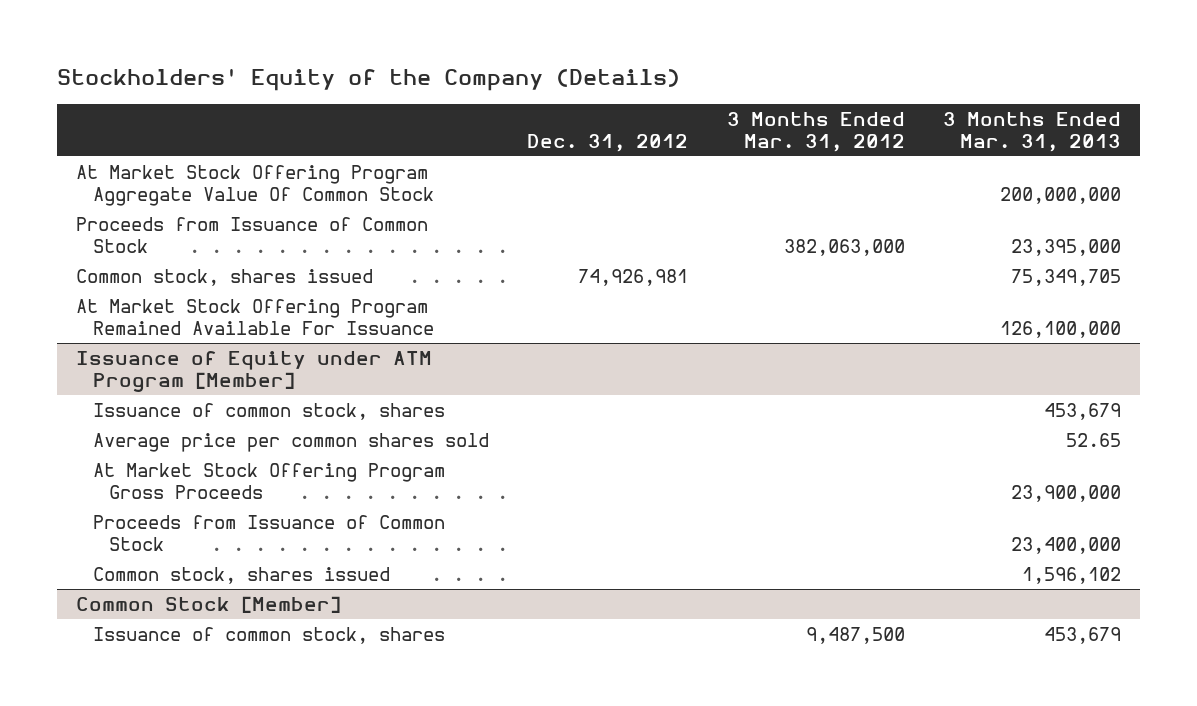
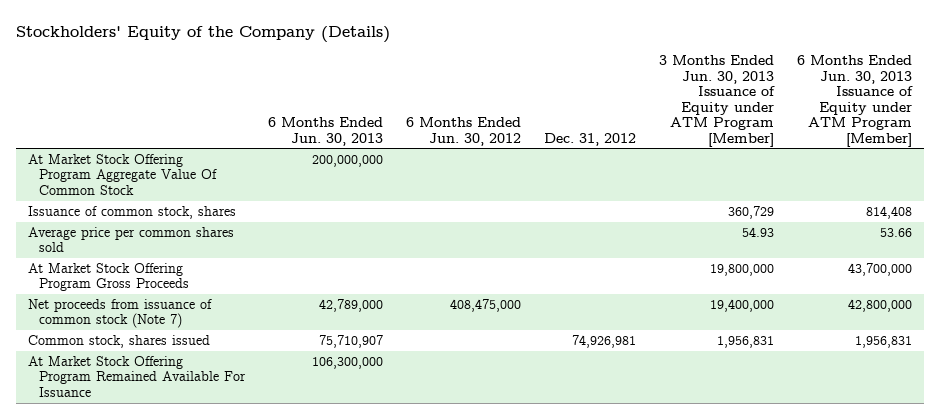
- | Dec. 31, 2012 | 3 Months Ended Mar. 31, 2012 | 3 Months Ended Mar. 31, 2013
+ | 6 Months Ended Jun. 30, 2013 | 6 Months Ended Jun. 30, 2012 | Dec. 31, 2012 | 3 Months Ended Jun. 30, 2013 Issuance of Equity under ATM Program [Member] | 6 Months Ended Jun. 30, 2013 Issuance of Equity under ATM Program [Member]
- Proceeds from Issuance of Common Stock | | 382,063,000 | 23,395,000
+ Issuance of common stock, shares | | | | 360,729 | 814,408
+ Average price per common shares sold | | | | 54.93 | 53.66
+ At Market Stock Offering Program Gross Proceeds | | | | 19,800,000 | 43,700,000
+ Net proceeds from issuance of common stock (Note 7) | 42,789,000 | 408,475,000 | | 19,400,000 | 42,800,000
- Issuance of Equity under ATM Program [Member]
- Issuance of common stock, shares | | | 453,679
- Average price per common shares sold | | | 52.65
- At Market Stock Offering Program Gross Proceeds | | | 23,900,000
- Proceeds from Issuance of Common Stock | | | 23,400,000
- Common stock, shares issued | | | 1,596,102
- Common Stock [Member]
- Issuance of common stock, shares | | 9,487,500 | 453,679

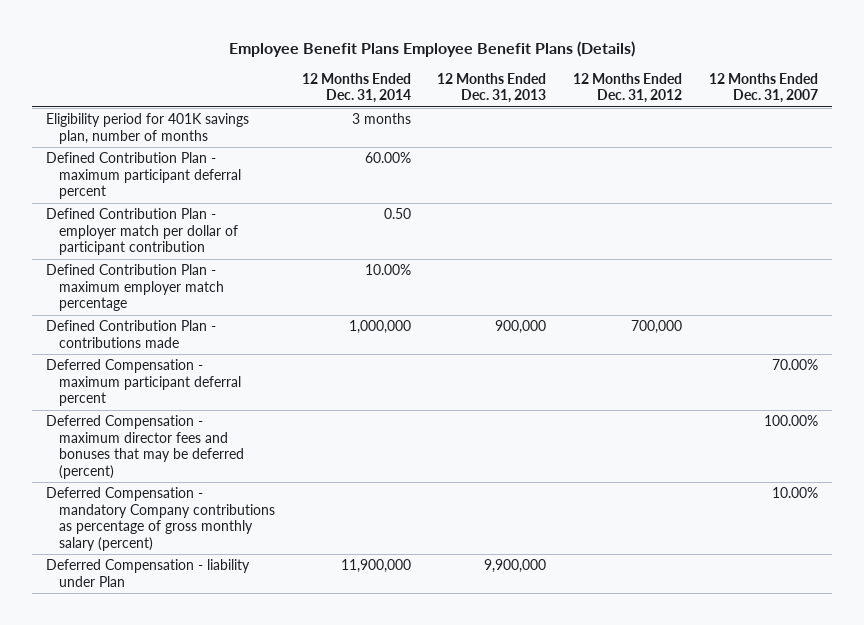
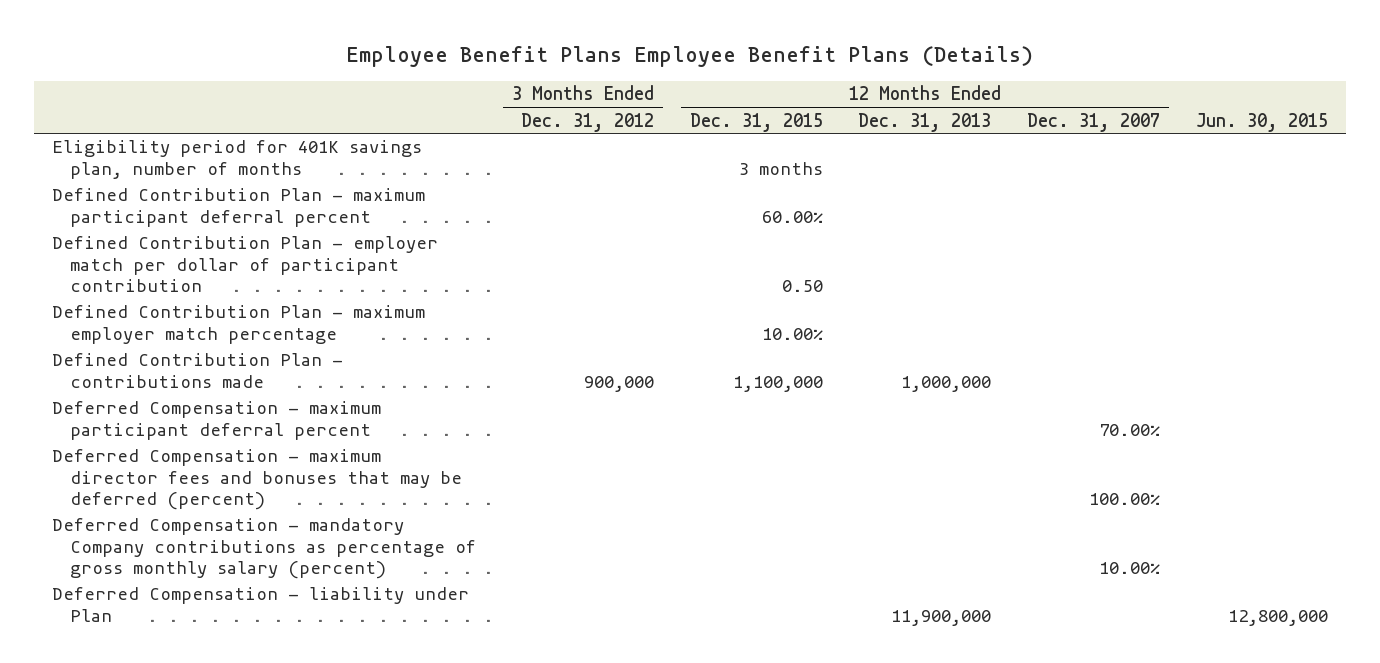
- | 12 Months Ended Dec. 31, 2014 | 12 Months Ended Dec. 31, 2013 | 12 Months Ended Dec. 31, 2012 | 12 Months Ended Dec. 31, 2007
+ | 3 Months Ended Dec. 31, 2012 | 12 Months Ended Dec. 31, 2015 | 12 Months Ended Dec. 31, 2013 | 12 Months Ended Dec. 31, 2007 | Jun. 30, 2015
- Defined Contribution Plan - contributions made | 1,000,000 | 900,000 | 700,000 |
+ Defined Contribution Plan - contributions made | 900,000 | 1,100,000 | 1,000,000 | |
- Deferred Compensation - liability under Plan | 11,900,000 | 9,900,000 | |
+ Deferred Compensation - liability under Plan | | | 11,900,000 | | 12,800,000

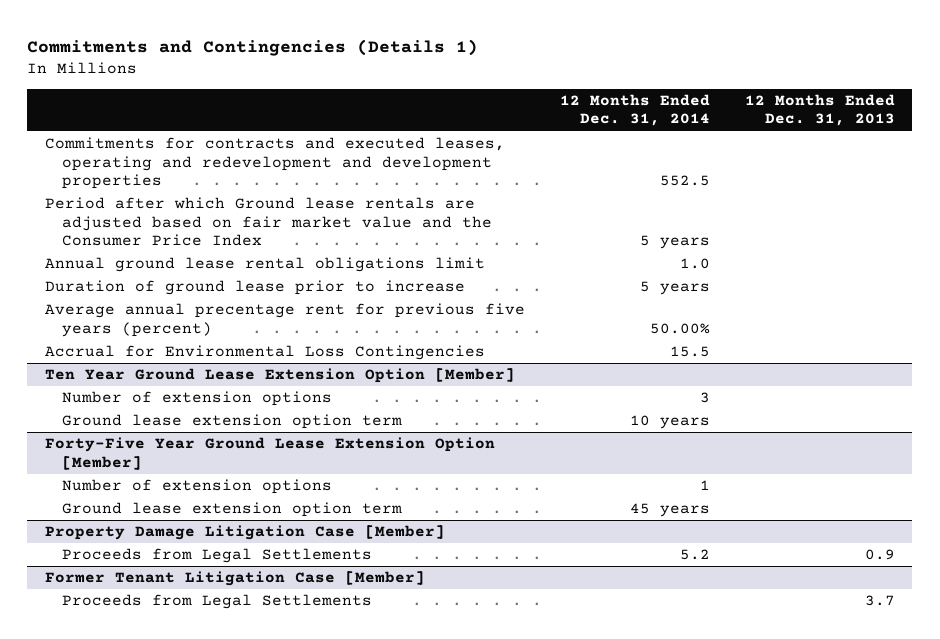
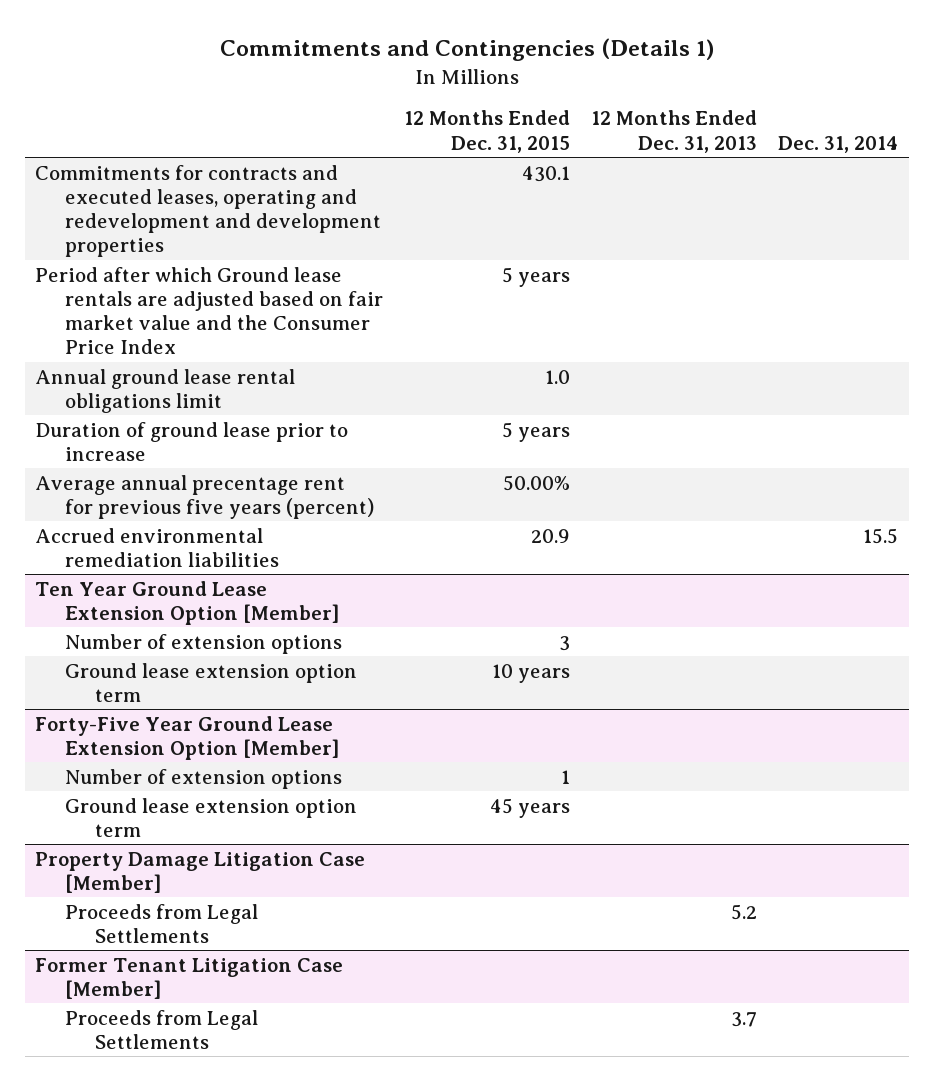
- | 12 Months Ended Dec. 31, 2014 | 12 Months Ended Dec. 31, 2013
+ | 12 Months Ended Dec. 31, 2015 | 12 Months Ended Dec. 31, 2013 | Dec. 31, 2014
- Accrual for Environmental Loss Contingencies | 15.5 |
+ Accrued environmental remediation liabilities | 20.9 | | 15.5
@ Property Damage Litigation Case [Member]
- Proceeds from Legal Settlements | 5.2 | 0.9
+ Proceeds from Legal Settlements | | 5.2 |

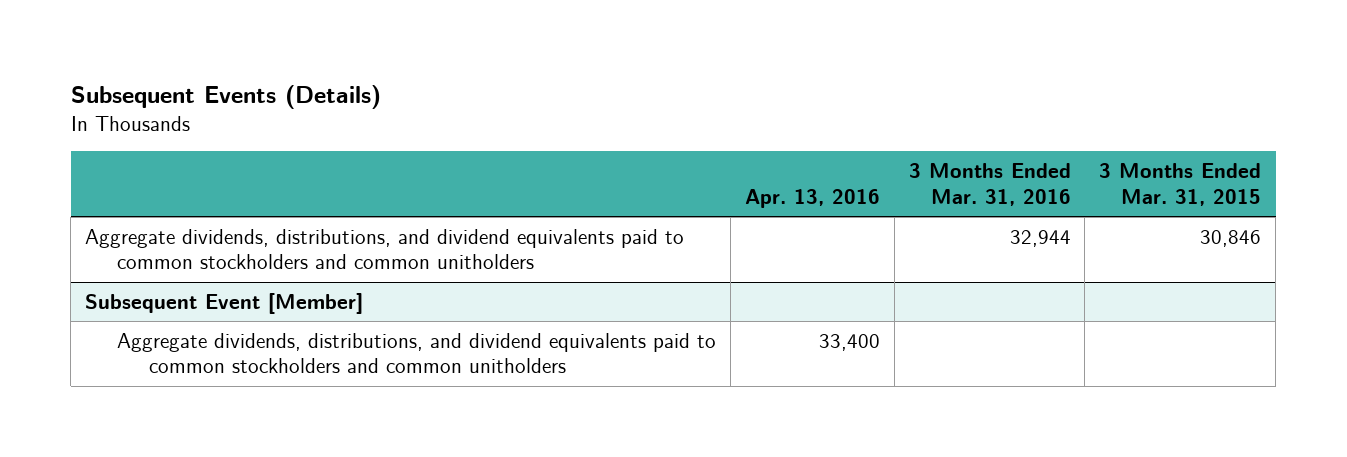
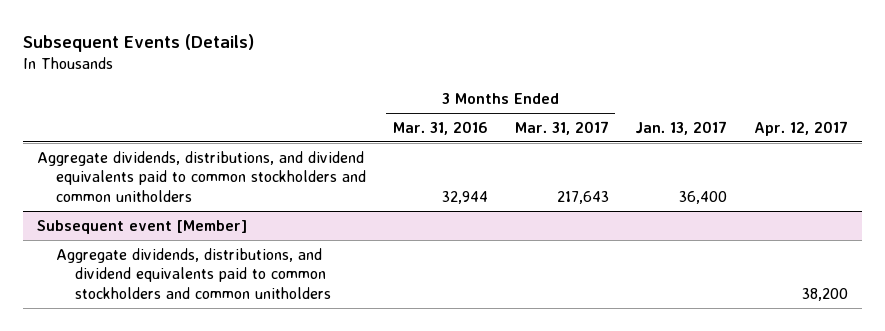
- | Apr. 13, 2016 | 3 Months Ended Mar. 31, 2016 | 3 Months Ended Mar. 31, 2015
+ | 3 Months Ended Mar. 31, 2016 | 3 Months Ended Mar. 31, 2017 | Jan. 13, 2017 | Apr. 12, 2017
- Subsequent Event [Member]
+ Subsequent event [Member]

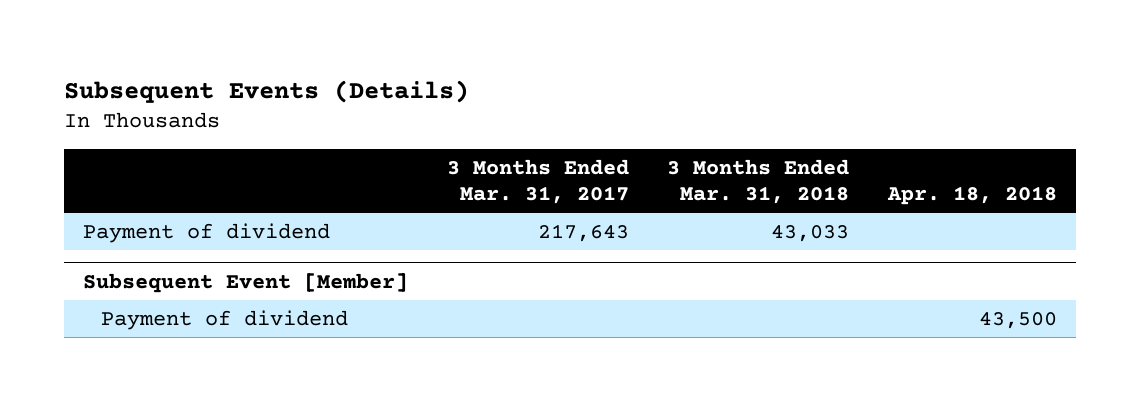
- | 3 Months Ended Mar. 31, 2016 | 3 Months Ended Mar. 31, 2017 | Jan. 13, 2017 | Apr. 12, 2017
+ | 3 Months Ended Mar. 31, 2017 | 3 Months Ended Mar. 31, 2018 | Apr. 18, 2018
- Aggregate dividends, distributions, and dividend equivalents paid to common stockholders and common unitholders | 32,944 | 217,643 | 36,400 |
- Subsequent event [Member]
- Aggregate dividends, distributions, and dividend equivalents paid to common stockholders and common unitholders | | | | 38,200
+ Payment of dividend | 217,643 | 43,033 |
+ Subsequent Event [Member]
+ Payment of dividend | | | 43,500

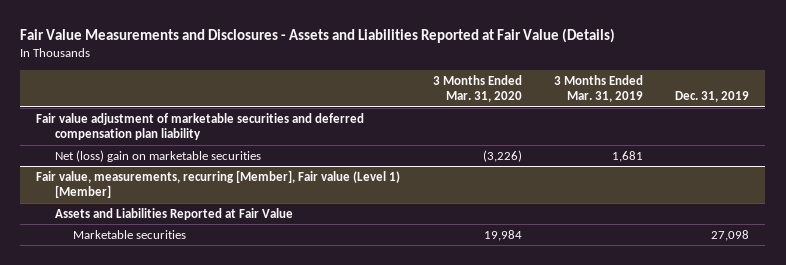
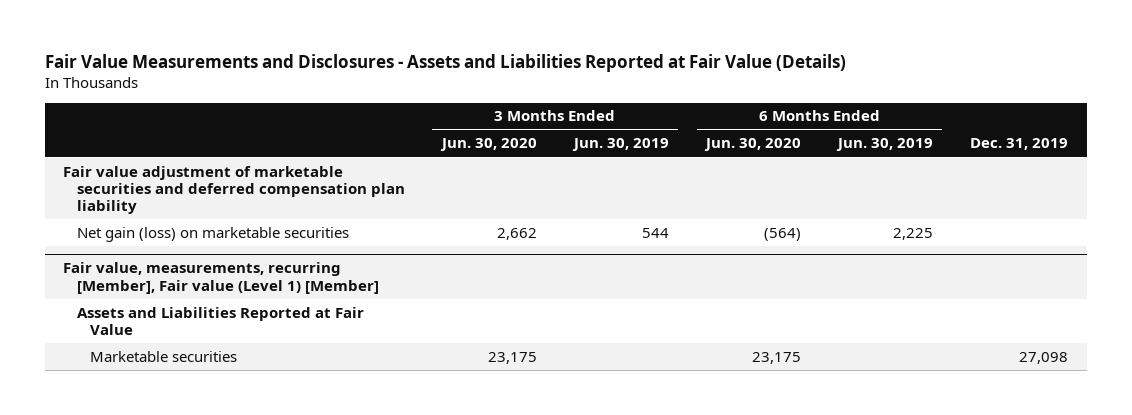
- | 3 Months Ended Mar. 31, 2020 | 3 Months Ended Mar. 31, 2019 | Dec. 31, 2019
+ | 3 Months Ended Jun. 30, 2020 | 3 Months Ended Jun. 30, 2019 | 6 Months Ended Jun. 30, 2020 | 6 Months Ended Jun. 30, 2019 | Dec. 31, 2019
- Net (loss) gain on marketable securities | (3,226) | 1,681 |
+ Net gain (loss) on marketable securities | 2,662 | 544 | (564) | 2,225 |

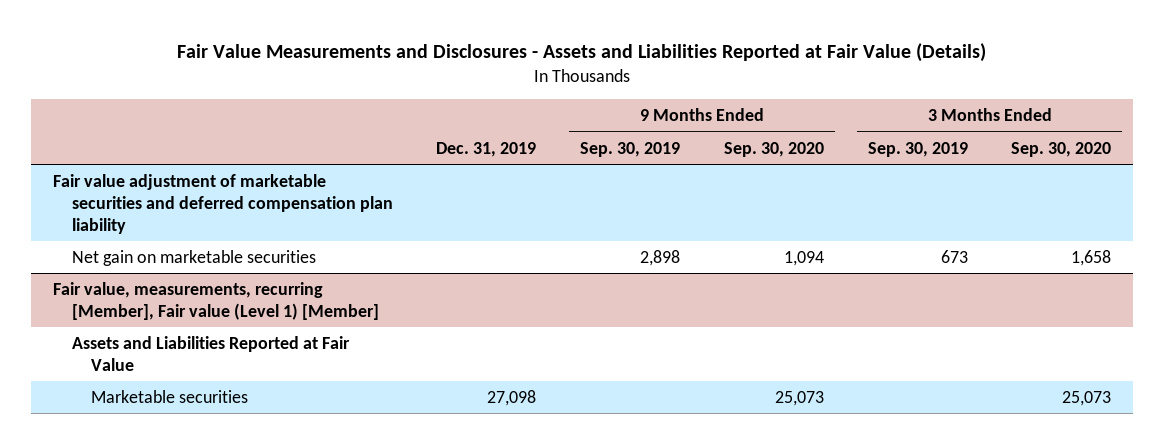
- | 3 Months Ended Jun. 30, 2020 | 3 Months Ended Jun. 30, 2019 | 6 Months Ended Jun. 30, 2020 | 6 Months Ended Jun. 30, 2019 | Dec. 31, 2019
+ | Dec. 31, 2019 | 9 Months Ended Sep. 30, 2019 | 9 Months Ended Sep. 30, 2020 | 3 Months Ended Sep. 30, 2019 | 3 Months Ended Sep. 30, 2020
- Net gain (loss) on marketable securities | 2,662 | 544 | (564) | 2,225 |
+ Net gain on marketable securities | | 2,898 | 1,094 | 673 | 1,658

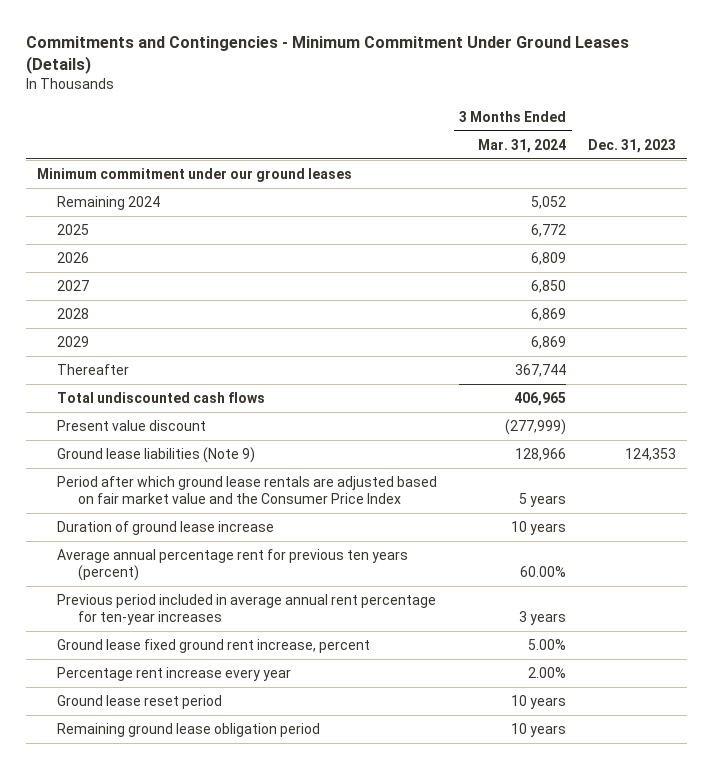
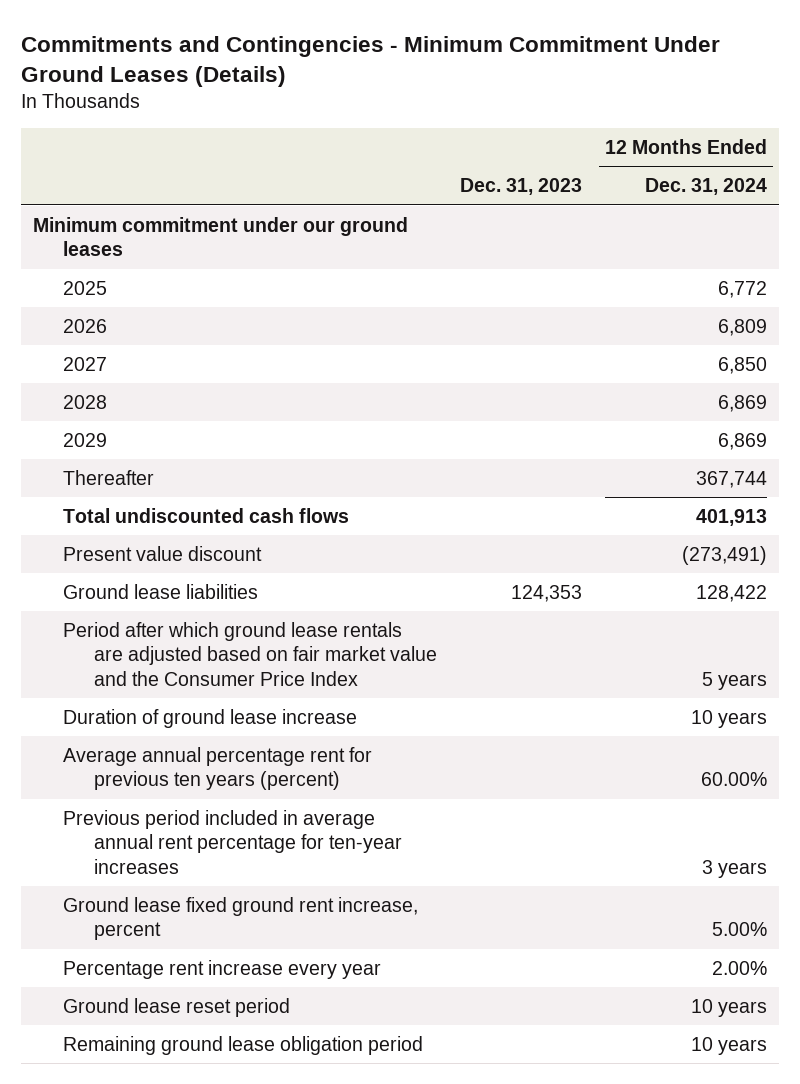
- | 3 Months Ended Mar. 31, 2024 | Dec. 31, 2023
+ | Dec. 31, 2023 | 12 Months Ended Dec. 31, 2024
- Remaining 2024 | 5,052 |
- Ground lease liabilities (Note 9) | 128,966 | 124,353
+ Ground lease liabilities | 124,353 | 128,422

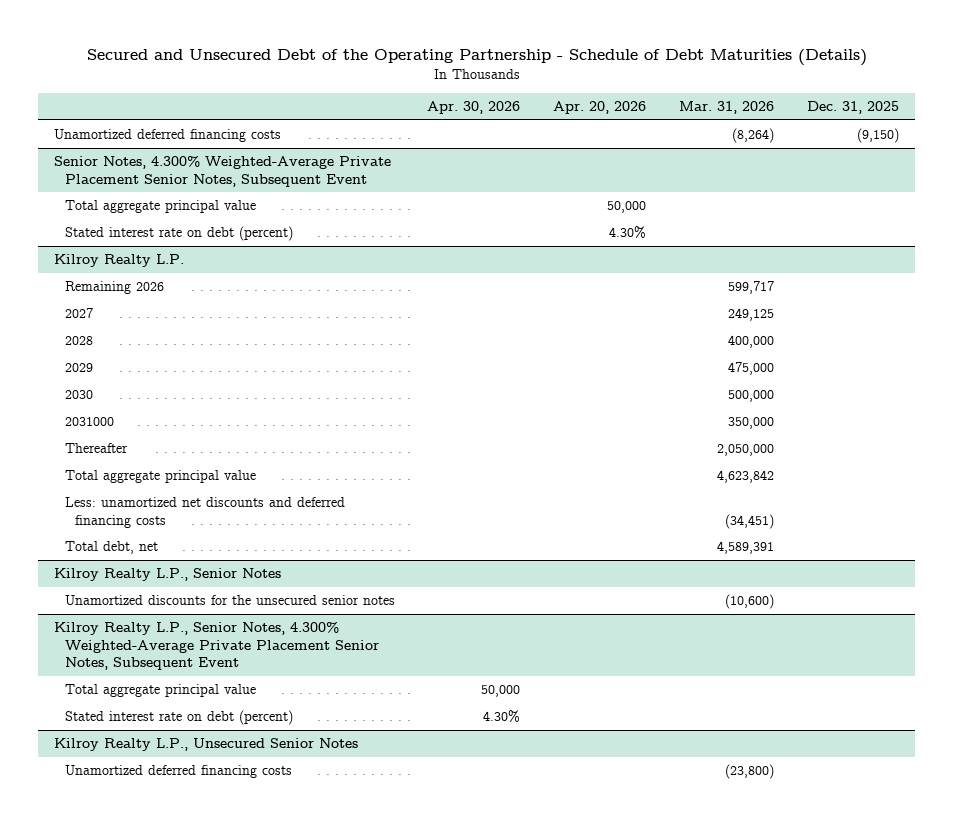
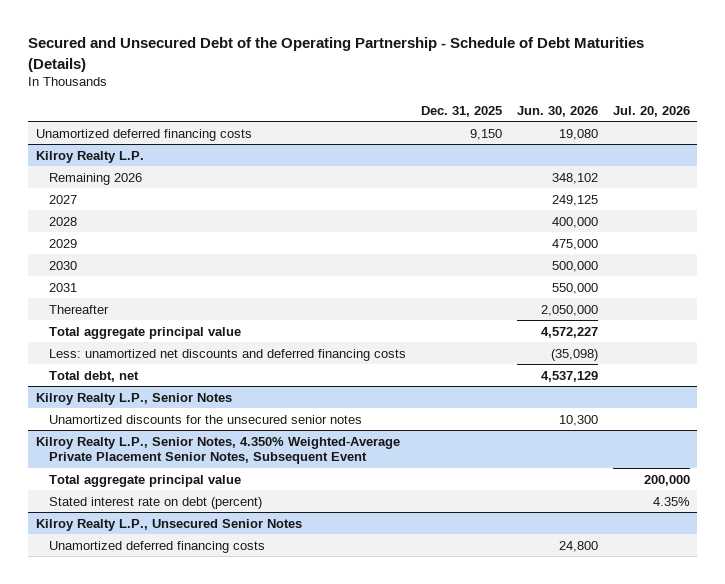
- | Apr. 30, 2026 | Apr. 20, 2026 | Mar. 31, 2026 | Dec. 31, 2025
+ | Dec. 31, 2025 | Jun. 30, 2026 | Jul. 20, 2026
- Unamortized deferred financing costs | | | (8,264) | (9,150)
- Senior Notes, 4.300% Weighted-Average Private Placement Senior Notes, Subsequent Event
- Total aggregate principal value | | 50,000 | |
- Stated interest rate on debt (percent) | | 4.30% | |
+ Unamortized deferred financing costs | 9,150 | 19,080 |
@ Kilroy Realty L.P.
- 2031000 | | | 350,000 |
+ 2031 | | 550,000 |
- Kilroy Realty L.P., Senior Notes, 4.300% Weighted-Average Private Placement Senior Notes, Subsequent Event
+ Kilroy Realty L.P., Senior Notes, 4.350% Weighted-Average Private Placement Senior Notes, Subsequent Event

